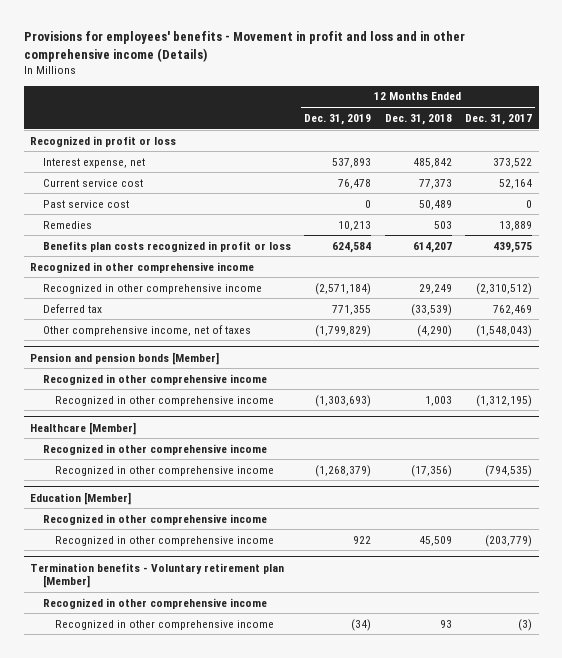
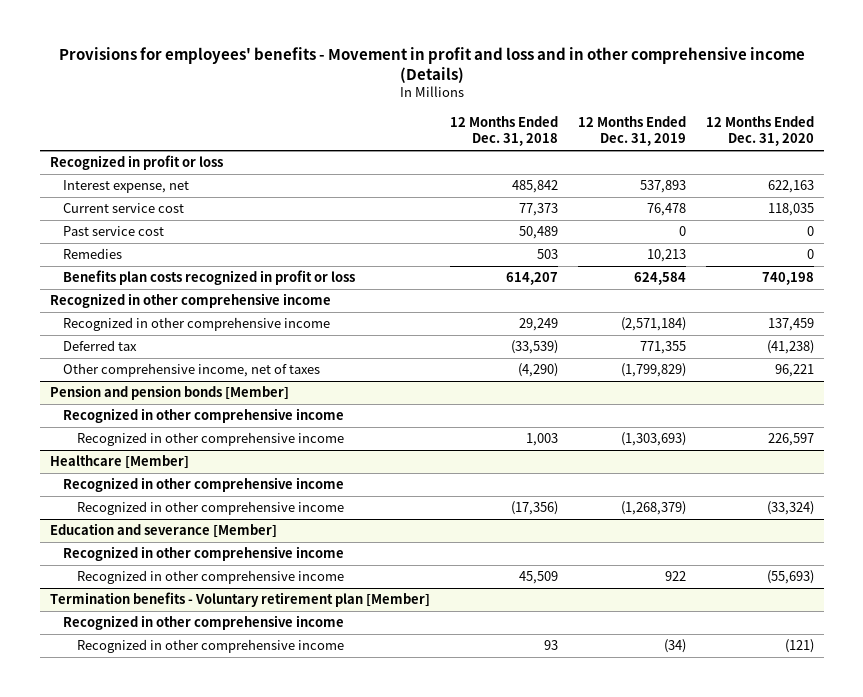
- | 12 Months Ended Dec. 31, 2019 | 12 Months Ended Dec. 31, 2018 | 12 Months Ended Dec. 31, 2017
+ | 12 Months Ended Dec. 31, 2018 | 12 Months Ended Dec. 31, 2019 | 12 Months Ended Dec. 31, 2020
- Education [Member]
+ Education and severance [Member]

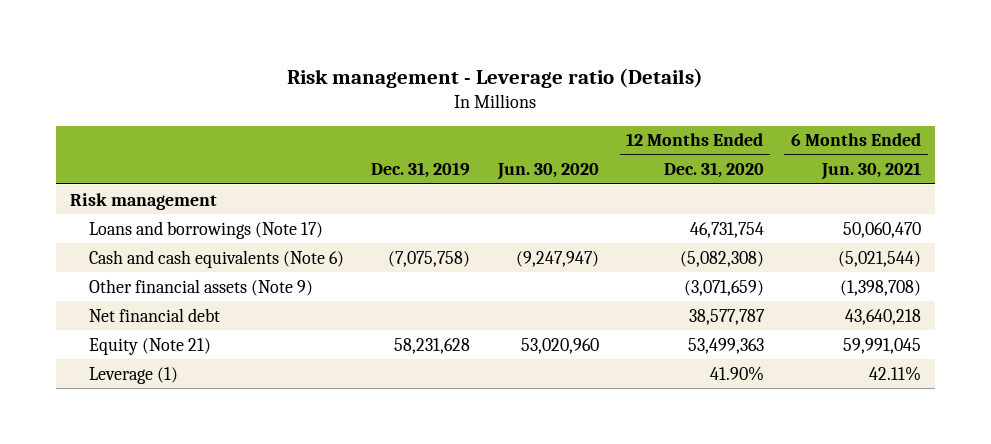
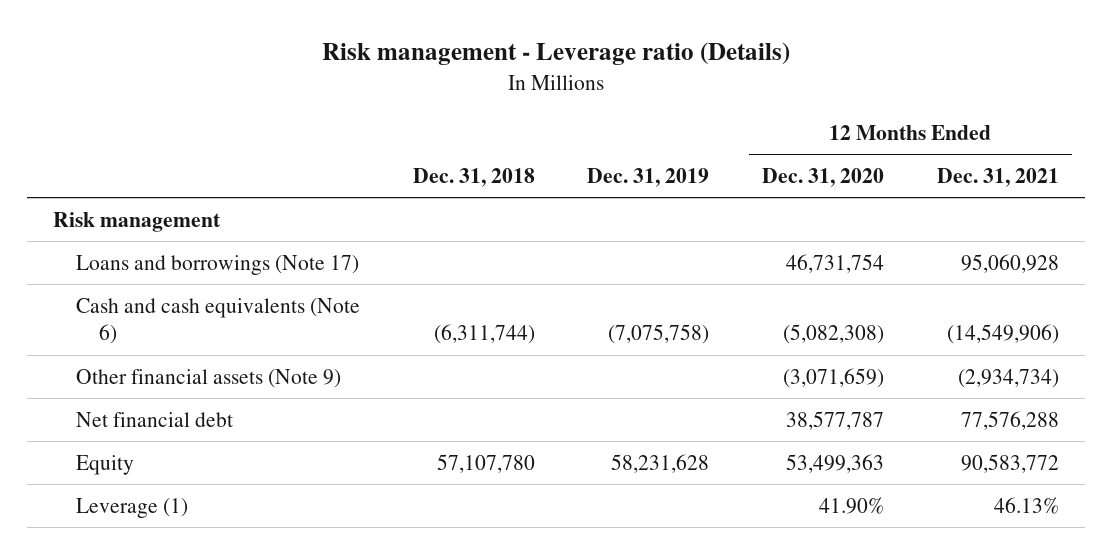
- | Dec. 31, 2019 | Jun. 30, 2020 | 12 Months Ended Dec. 31, 2020 | 6 Months Ended Jun. 30, 2021
+ | Dec. 31, 2018 | Dec. 31, 2019 | 12 Months Ended Dec. 31, 2020 | 12 Months Ended Dec. 31, 2021
- Equity (Note 21) | 58,231,628 | 53,020,960 | 53,499,363 | 59,991,045
+ Equity | 57,107,780 | 58,231,628 | 53,499,363 | 90,583,772

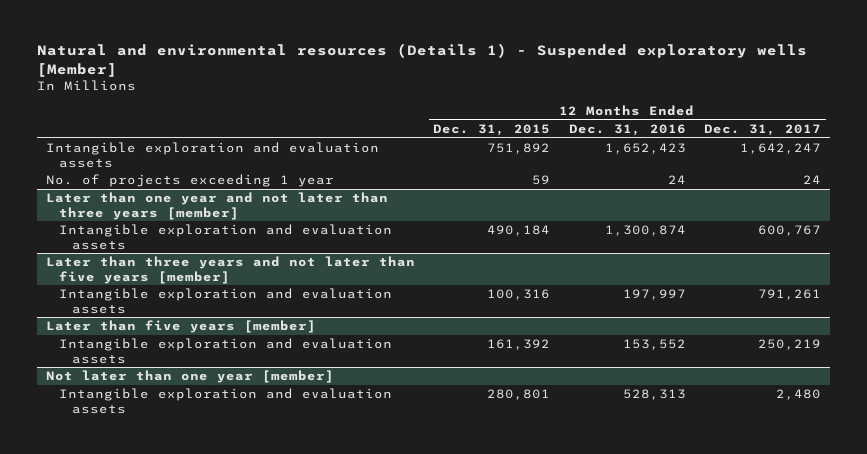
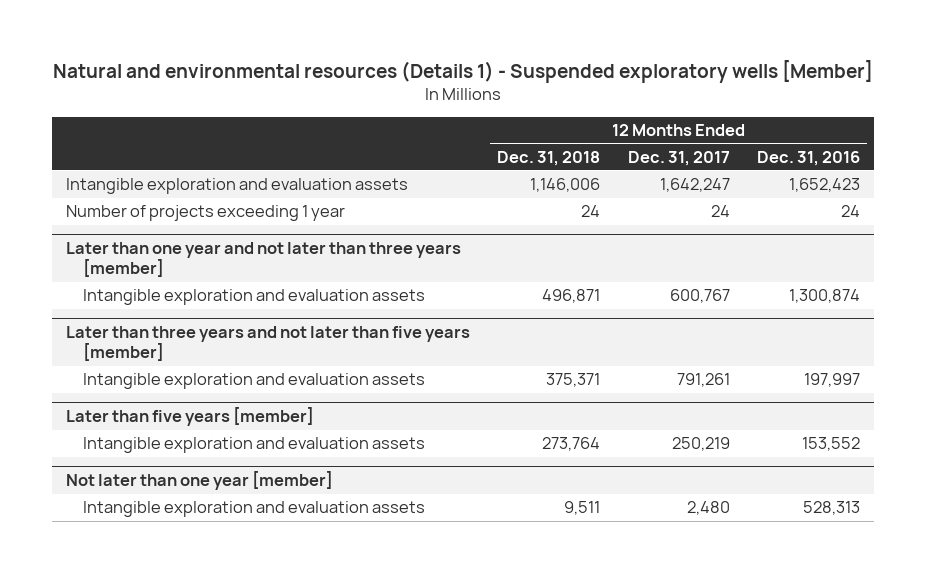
- | 12 Months Ended Dec. 31, 2015 | 12 Months Ended Dec. 31, 2016 | 12 Months Ended Dec. 31, 2017
+ | 12 Months Ended Dec. 31, 2018 | 12 Months Ended Dec. 31, 2017 | 12 Months Ended Dec. 31, 2016
- No. of projects exceeding 1 year | 59 | 24 | 24
+ Number of projects exceeding 1 year | 24 | 24 | 24

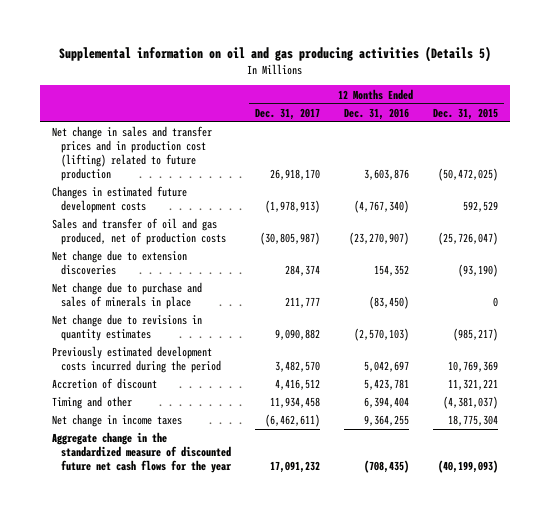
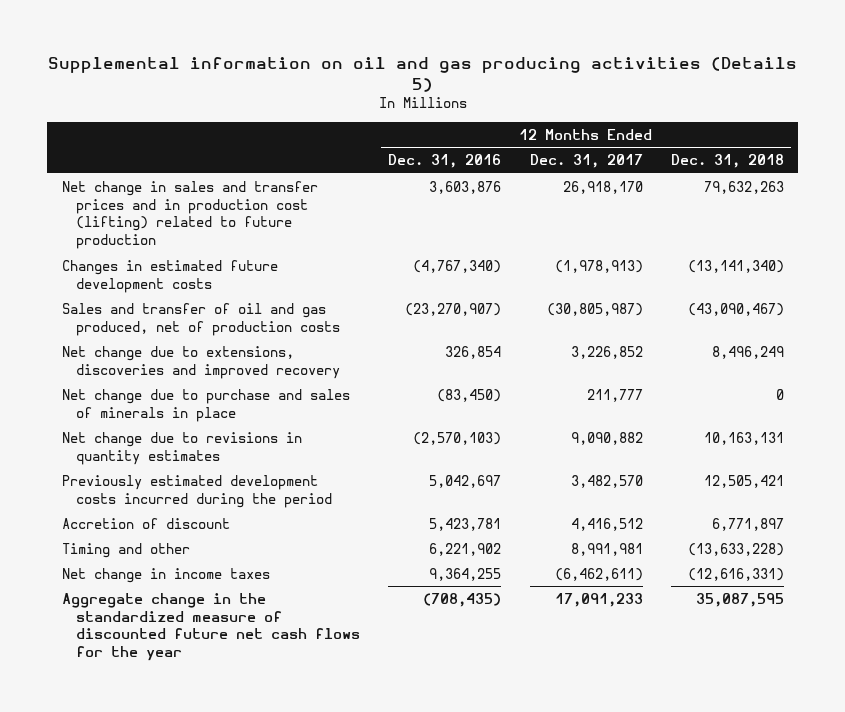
- | 12 Months Ended Dec. 31, 2017 | 12 Months Ended Dec. 31, 2016 | 12 Months Ended Dec. 31, 2015
+ | 12 Months Ended Dec. 31, 2016 | 12 Months Ended Dec. 31, 2017 | 12 Months Ended Dec. 31, 2018
- Net change due to extension discoveries | 284,374 | 154,352 | (93,190)
+ Net change due to extensions, discoveries and improved recovery | 326,854 | 3,226,852 | 8,496,249
- Timing and other | 11,934,458 | 6,394,404 | (4,381,037)
+ Timing and other | 6,221,902 | 8,991,981 | (13,633,228)
- Aggregate change in the standardized measure of discounted future net cash flows for the year | 17,091,232 | (708,435) | (40,199,093)
+ Aggregate change in the standardized measure of discounted future net cash flows for the year | (708,435) | 17,091,233 | 35,087,595

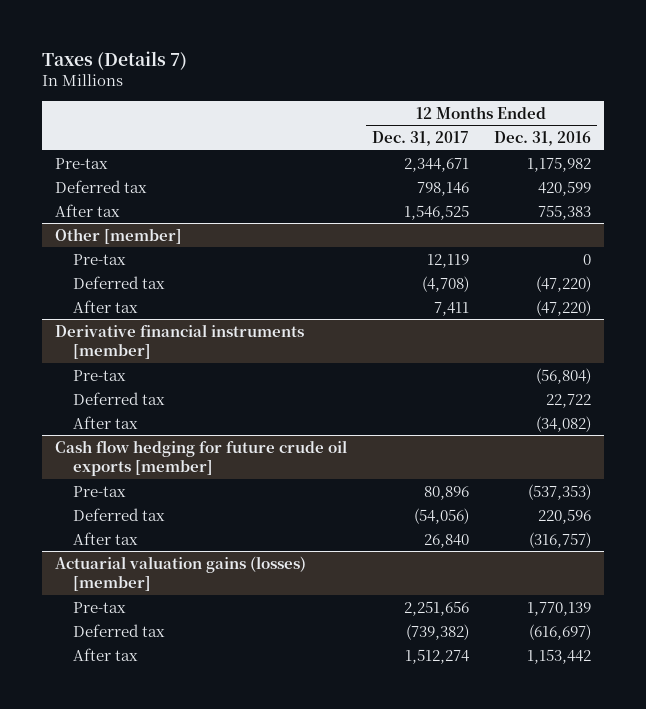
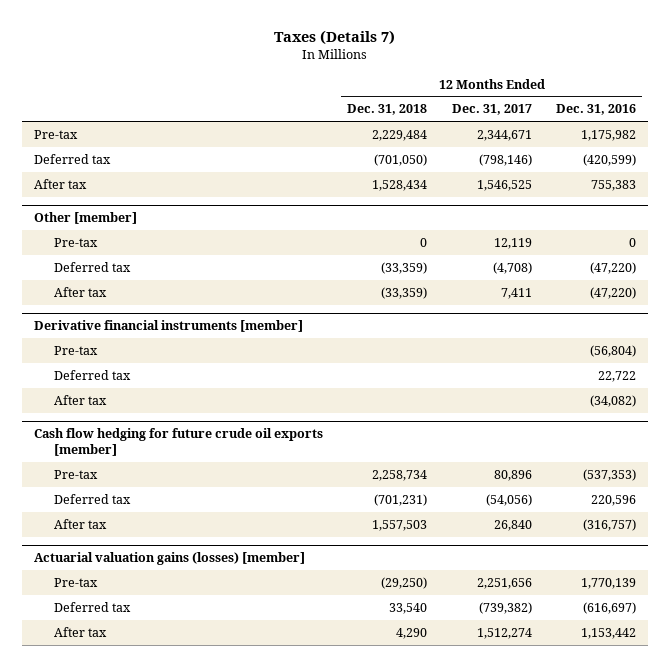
- | 12 Months Ended Dec. 31, 2017 | 12 Months Ended Dec. 31, 2016
+ | 12 Months Ended Dec. 31, 2018 | 12 Months Ended Dec. 31, 2017 | 12 Months Ended Dec. 31, 2016
- Deferred tax | 798,146 | 420,599
+ Deferred tax | (701,050) | (798,146) | (420,599)

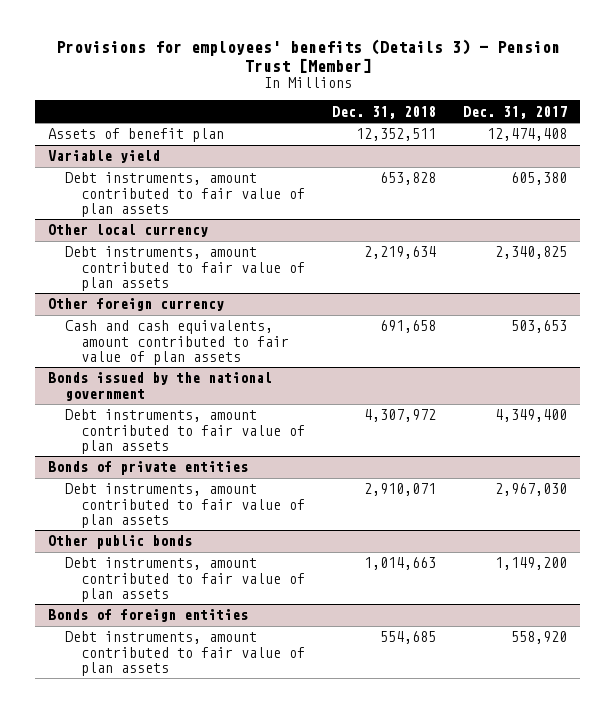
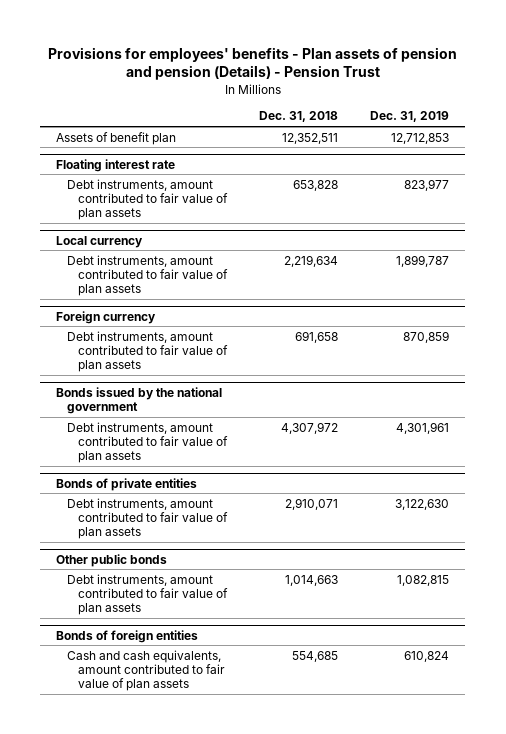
- Provisions for employees' benefits (Details 3) - Pension Trust [Member]
+ Provisions for employees' benefits - Plan assets of pension and pension (Details) - Pension Trust
- | Dec. 31, 2018 | Dec. 31, 2017
+ | Dec. 31, 2018 | Dec. 31, 2019
- Variable yield
+ Floating interest rate
- Other local currency
+ Local currency
- Other foreign currency
- Cash and cash equivalents, amount contributed to fair value of plan assets | 691,658 | 503,653
+ Foreign currency
+ Debt instruments, amount contributed to fair value of plan assets | 691,658 | 870,859
@ Bonds of foreign entities
- Debt instruments, amount contributed to fair value of plan assets | 554,685 | 558,920
+ Cash and cash equivalents, amount contributed to fair value of plan assets | 554,685 | 610,824

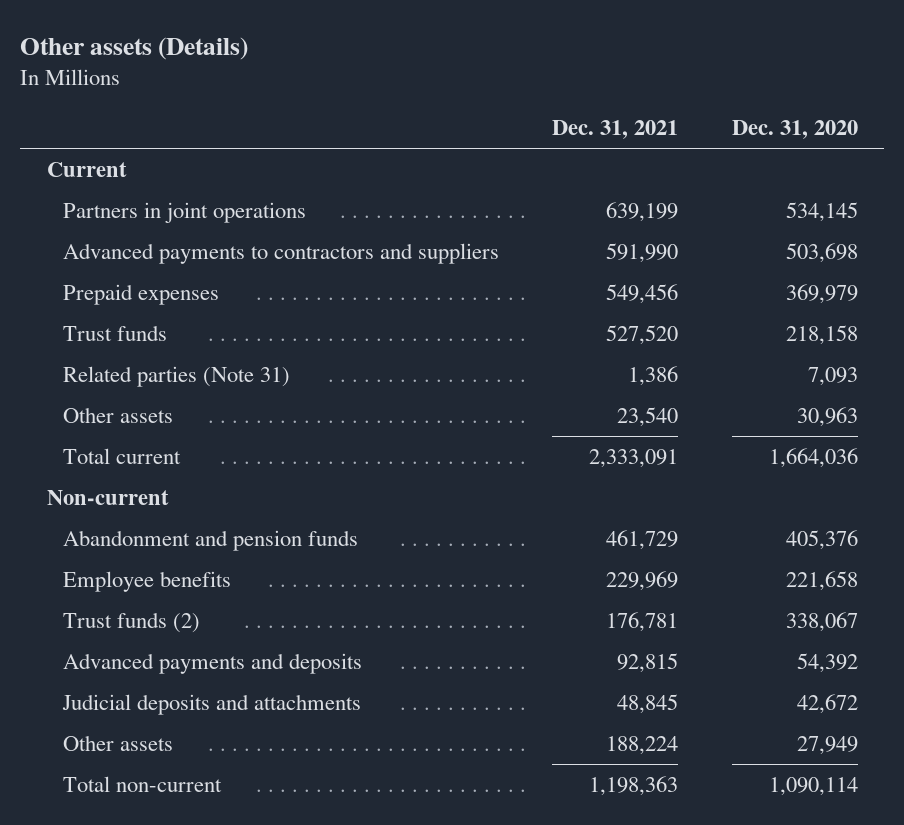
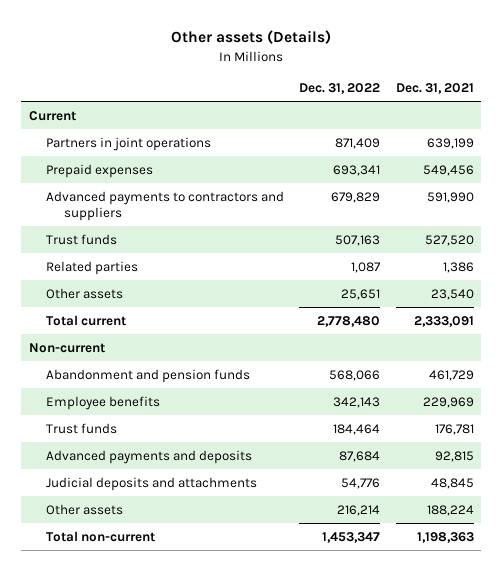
- | Dec. 31, 2021 | Dec. 31, 2020
+ | Dec. 31, 2022 | Dec. 31, 2021
moved down: Advanced payments to contractors and suppliers | 679,829 | 591,990
- Related parties (Note 31) | 1,386 | 7,093
+ Related parties | 1,087 | 1,386
- Trust funds (2) | 176,781 | 338,067
+ Trust funds | 184,464 | 176,781

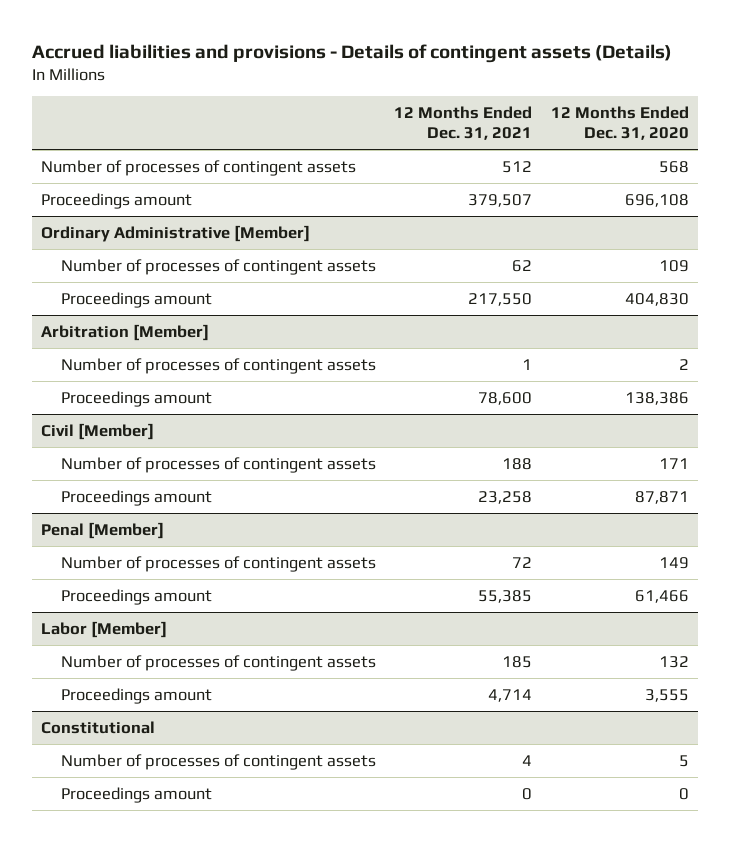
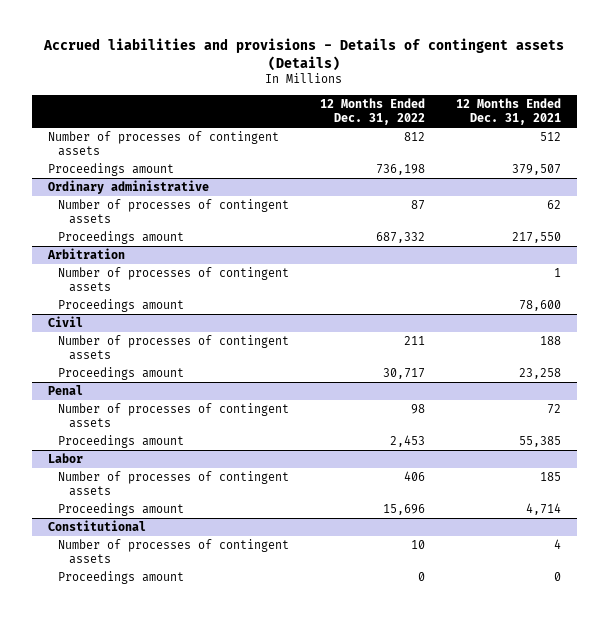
- | 12 Months Ended Dec. 31, 2021 | 12 Months Ended Dec. 31, 2020
+ | 12 Months Ended Dec. 31, 2022 | 12 Months Ended Dec. 31, 2021
- Ordinary Administrative [Member]
+ Ordinary administrative
- Arbitration [Member]
+ Arbitration
- Civil [Member]
+ Civil
- Penal [Member]
+ Penal
- Labor [Member]
+ Labor

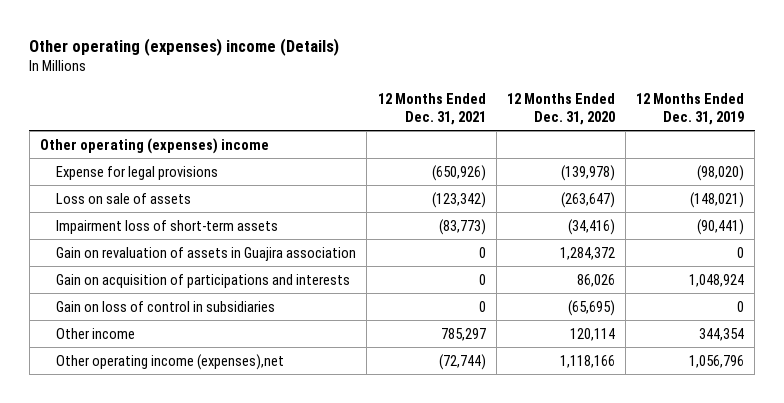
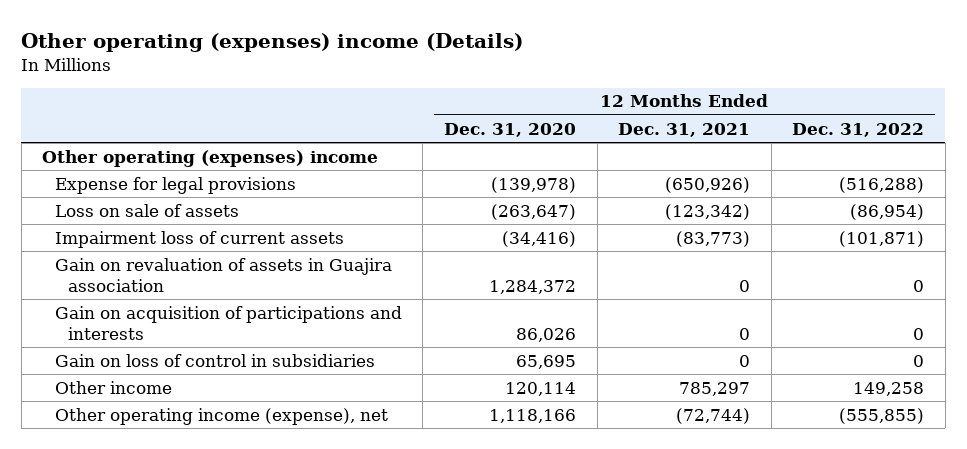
- | 12 Months Ended Dec. 31, 2021 | 12 Months Ended Dec. 31, 2020 | 12 Months Ended Dec. 31, 2019
+ | 12 Months Ended Dec. 31, 2020 | 12 Months Ended Dec. 31, 2021 | 12 Months Ended Dec. 31, 2022
- Impairment loss of short-term assets | (83,773) | (34,416) | (90,441)
+ Impairment loss of current assets | (34,416) | (83,773) | (101,871)
- Gain on loss of control in subsidiaries | 0 | (65,695) | 0
+ Gain on loss of control in subsidiaries | 65,695 | 0 | 0
- Other operating income (expenses),net | (72,744) | 1,118,166 | 1,056,796
+ Other operating income (expense), net | 1,118,166 | (72,744) | (555,855)

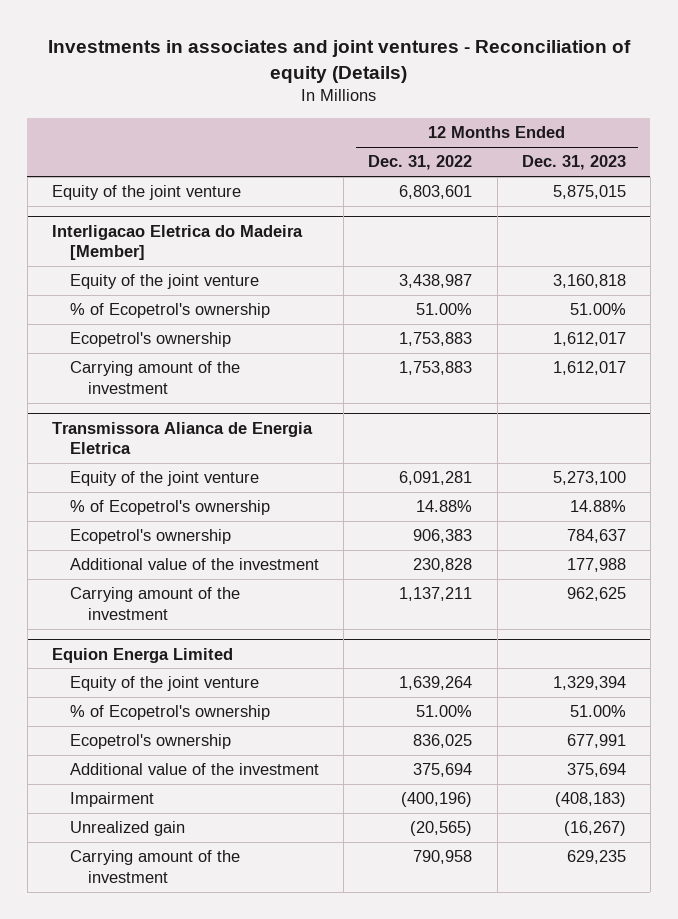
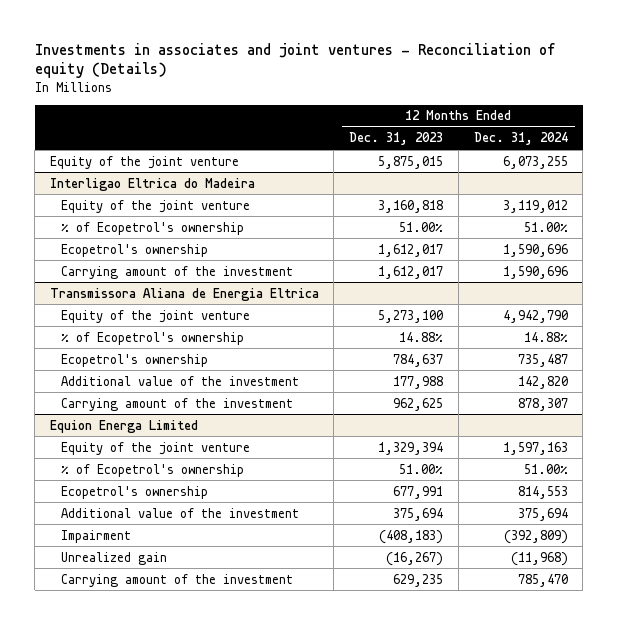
- | 12 Months Ended Dec. 31, 2022 | 12 Months Ended Dec. 31, 2023
+ | 12 Months Ended Dec. 31, 2023 | 12 Months Ended Dec. 31, 2024
- Interligacao Eletrica do Madeira [Member]
+ Interligao Eltrica do Madeira
- Transmissora Alianca de Energia Eletrica
+ Transmissora Aliana de Energia Eltrica

